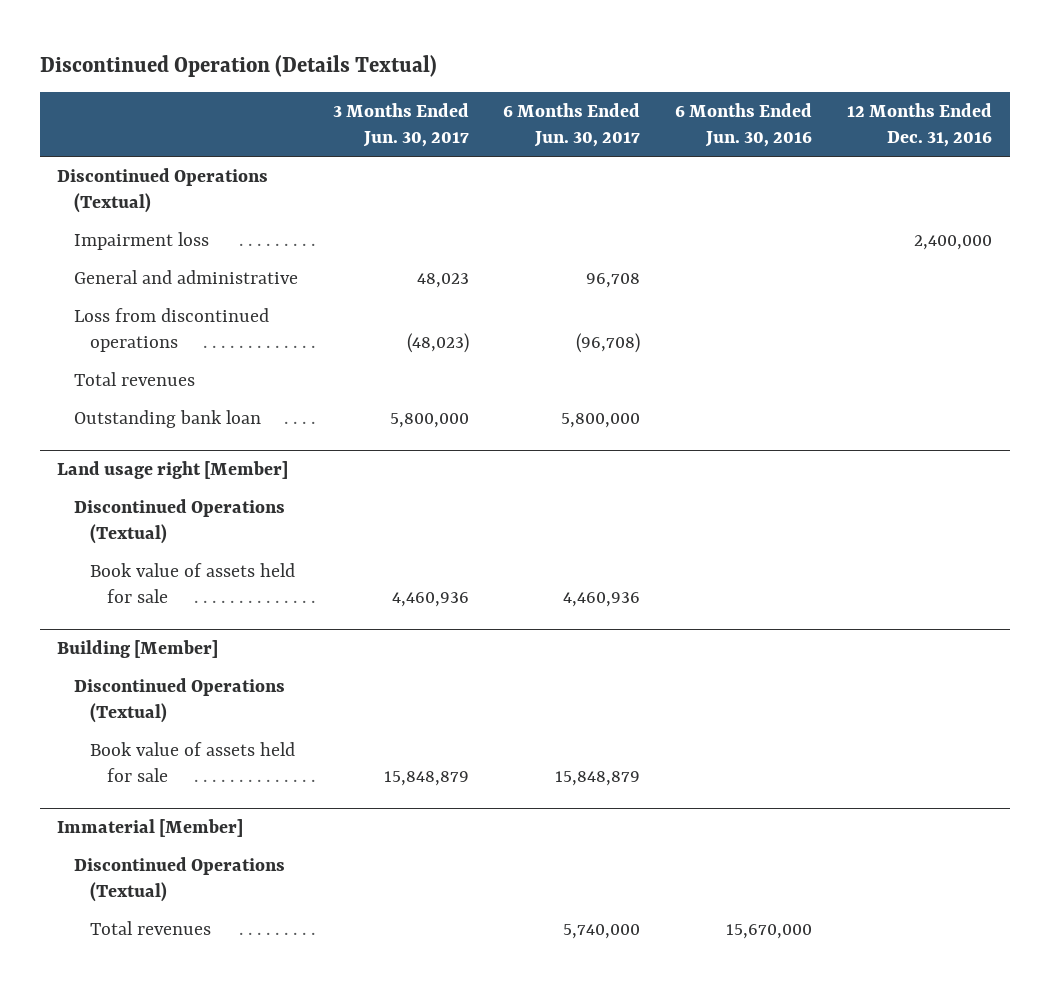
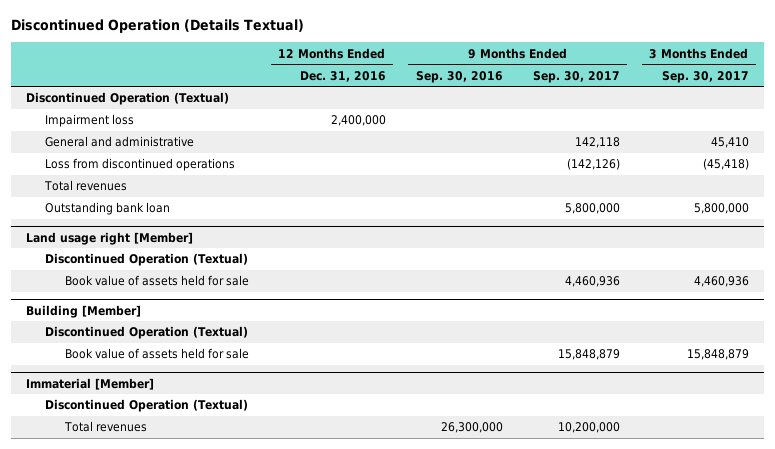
- | 3 Months Ended Jun. 30, 2017 | 6 Months Ended Jun. 30, 2017 | 6 Months Ended Jun. 30, 2016 | 12 Months Ended Dec. 31, 2016
+ | 12 Months Ended Dec. 31, 2016 | 9 Months Ended Sep. 30, 2016 | 9 Months Ended Sep. 30, 2017 | 3 Months Ended Sep. 30, 2017
- Discontinued Operations (Textual)
+ Discontinued Operation (Textual)
@ Land usage right [Member]
- Discontinued Operations (Textual)
+ Discontinued Operation (Textual)
@ Building [Member]
- Discontinued Operations (Textual)
+ Discontinued Operation (Textual)
@ Immaterial [Member]
- Discontinued Operations (Textual)
+ Discontinued Operation (Textual)

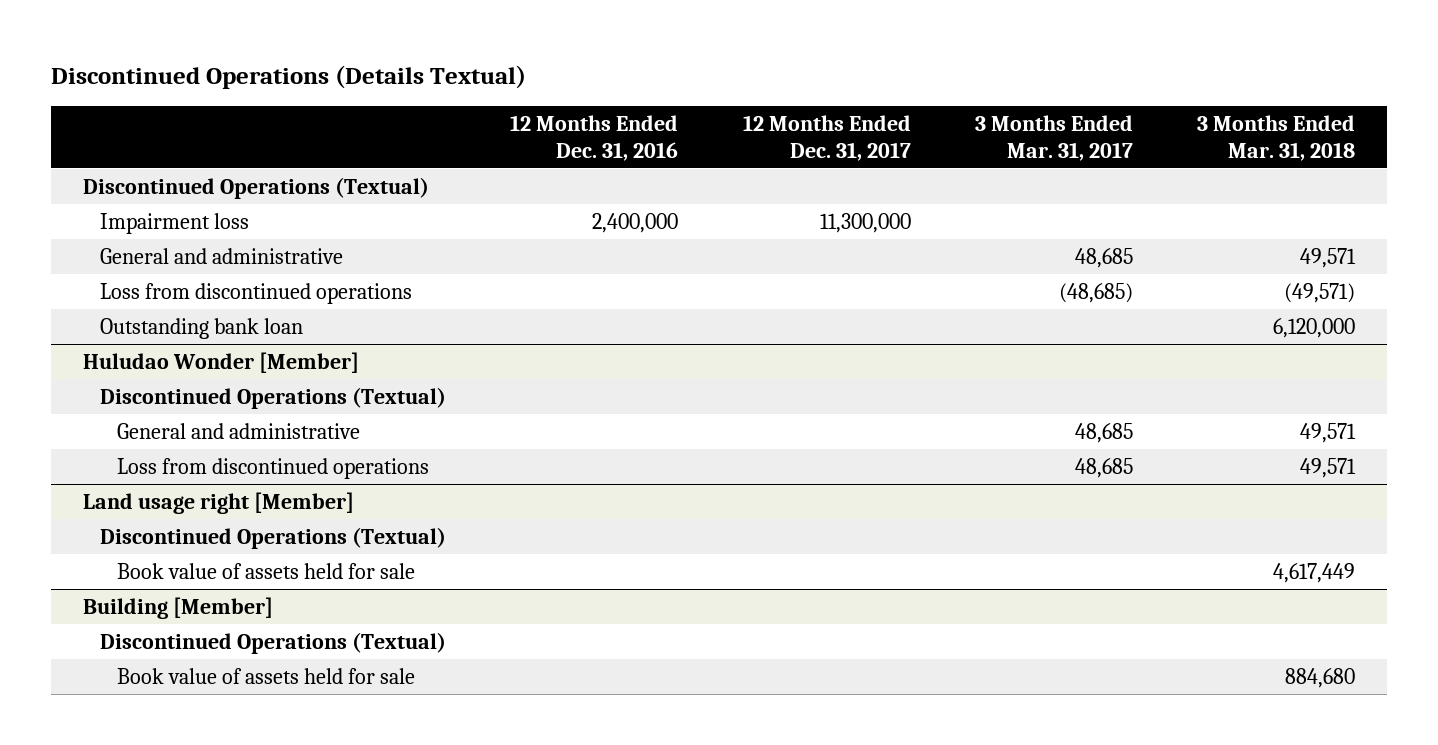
- Discontinued Operation (Details Textual)
+ Discontinued Operations (Details Textual)
- | 12 Months Ended Dec. 31, 2016 | 9 Months Ended Sep. 30, 2016 | 9 Months Ended Sep. 30, 2017 | 3 Months Ended Sep. 30, 2017
+ | 12 Months Ended Dec. 31, 2016 | 12 Months Ended Dec. 31, 2017 | 3 Months Ended Mar. 31, 2017 | 3 Months Ended Mar. 31, 2018
- Discontinued Operation (Textual)
+ Discontinued Operations (Textual)
- Total revenues
+ Huludao Wonder [Member]
+ Discontinued Operations (Textual)
+ General and administrative | | | 48,685 | 49,571
+ Loss from discontinued operations | | | 48,685 | 49,571
@ Land usage right [Member]
- Discontinued Operation (Textual)
+ Discontinued Operations (Textual)
@ Building [Member]
- Discontinued Operation (Textual)
+ Discontinued Operations (Textual)
- Immaterial [Member]
- Discontinued Operation (Textual)
- Total revenues | | 26,300,000 | 10,200,000 |

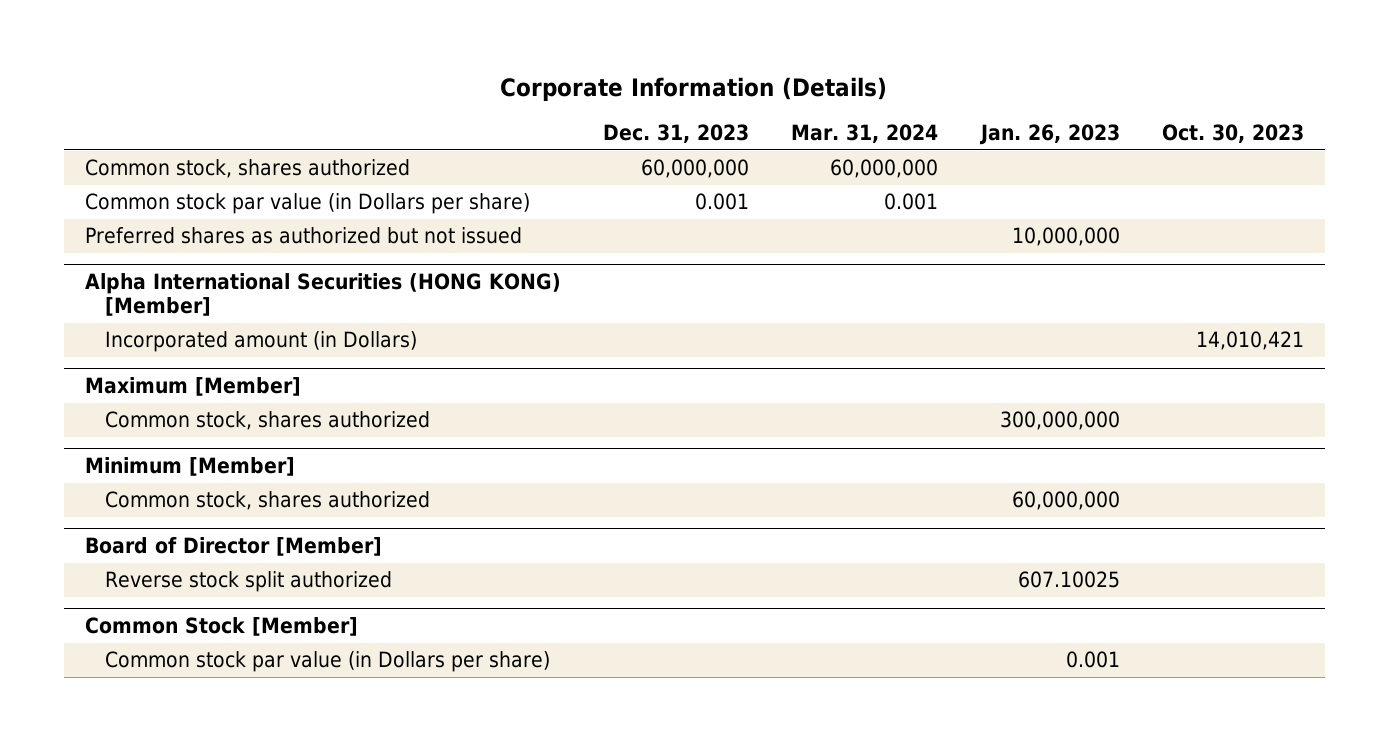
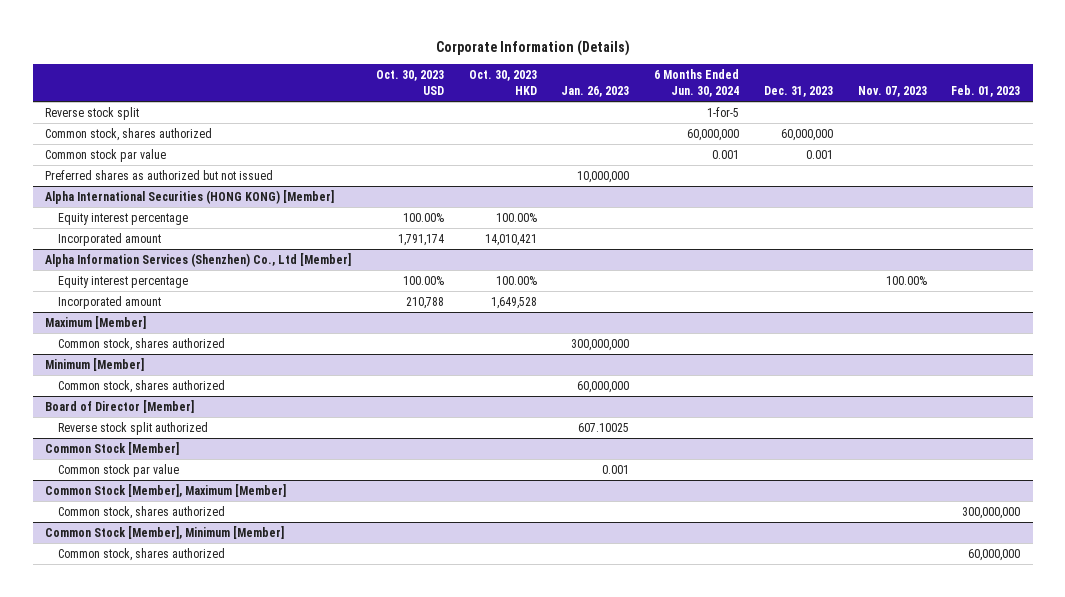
- | Dec. 31, 2023 | Mar. 31, 2024 | Jan. 26, 2023 | Oct. 30, 2023
+ | Oct. 30, 2023 USD | Oct. 30, 2023 HKD | Jan. 26, 2023 | 6 Months Ended Jun. 30, 2024 | Dec. 31, 2023 | Nov. 07, 2023 | Feb. 01, 2023
+ Reverse stock split | | | | 1-for-5 | | |
- Common stock par value (in Dollars per share) | 0.001 | 0.001 | |
+ Common stock par value | | | | 0.001 | 0.001 | |
@ Alpha International Securities (HONG KONG) [Member]
- Incorporated amount (in Dollars) | | | | 14,010,421
+ Equity interest percentage | 100.00% | 100.00% | | | | |
+ Incorporated amount | 1,791,174 | 14,010,421 | | | | |
+ Alpha Information Services (Shenzhen) Co., Ltd [Member]
+ Equity interest percentage | 100.00% | 100.00% | | | | 100.00% |
+ Incorporated amount | 210,788 | 1,649,528 | | | | |
@ Common Stock [Member]
- Common stock par value (in Dollars per share) | | | 0.001 |
+ Common stock par value | | | 0.001 | | | |
+ Common Stock [Member], Maximum [Member]
+ Common stock, shares authorized | | | | | | | 300,000,000
+ Common Stock [Member], Minimum [Member]
+ Common stock, shares authorized | | | | | | | 60,000,000

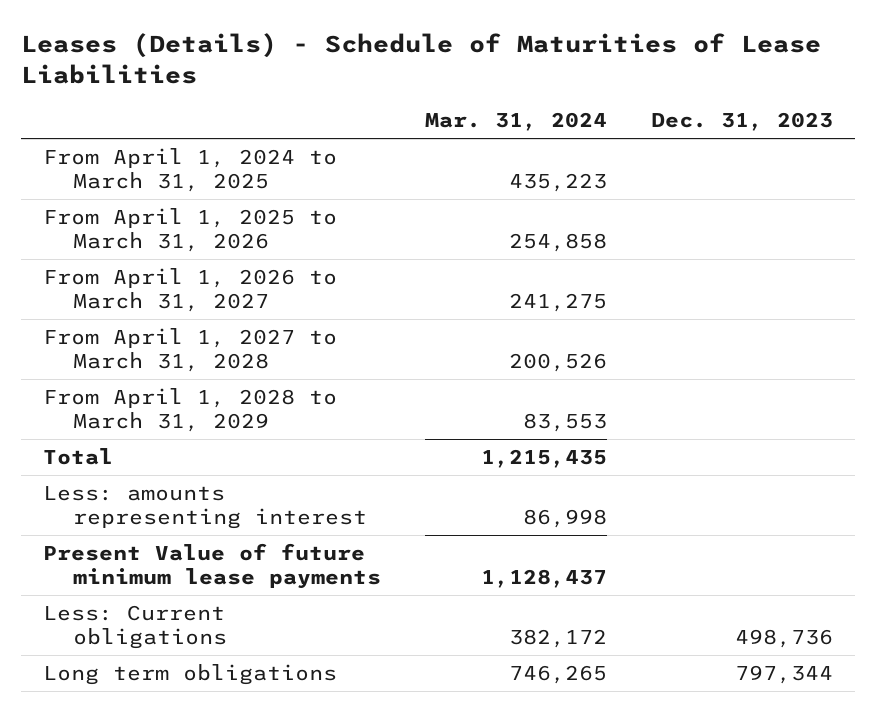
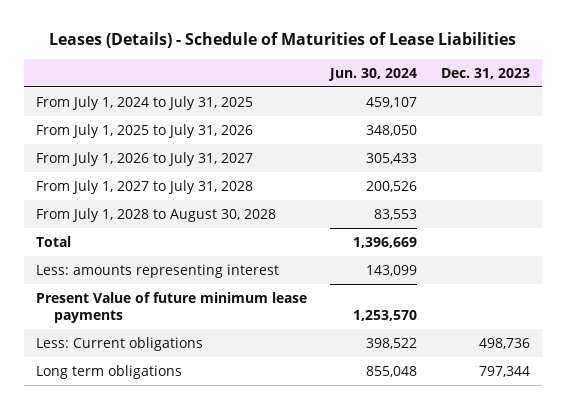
- | Mar. 31, 2024 | Dec. 31, 2023
+ | Jun. 30, 2024 | Dec. 31, 2023
- From April 1, 2024 to March 31, 2025 | 435,223 |
- From April 1, 2025 to March 31, 2026 | 254,858 |
- From April 1, 2026 to March 31, 2027 | 241,275 |
- From April 1, 2027 to March 31, 2028 | 200,526 |
- From April 1, 2028 to March 31, 2029 | 83,553 |
+ From July 1, 2024 to July 31, 2025 | 459,107 |
+ From July 1, 2025 to July 31, 2026 | 348,050 |
+ From July 1, 2026 to July 31, 2027 | 305,433 |
+ From July 1, 2027 to July 31, 2028 | 200,526 |
+ From July 1, 2028 to August 30, 2028 | 83,553 |

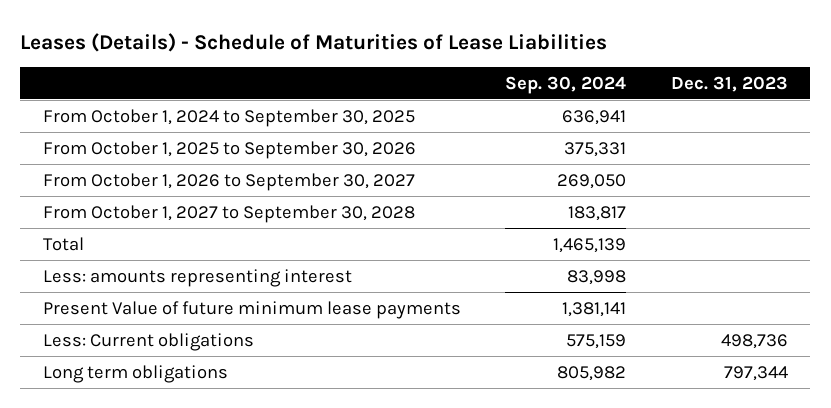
- | Jun. 30, 2024 | Dec. 31, 2023
+ | Sep. 30, 2024 | Dec. 31, 2023
- From July 1, 2024 to July 31, 2025 | 459,107 |
- From July 1, 2025 to July 31, 2026 | 348,050 |
- From July 1, 2026 to July 31, 2027 | 305,433 |
- From July 1, 2027 to July 31, 2028 | 200,526 |
- From July 1, 2028 to August 30, 2028 | 83,553 |
+ From October 1, 2024 to September 30, 2025 | 636,941 |
+ From October 1, 2025 to September 30, 2026 | 375,331 |
+ From October 1, 2026 to September 30, 2027 | 269,050 |
+ From October 1, 2027 to September 30, 2028 | 183,817 |

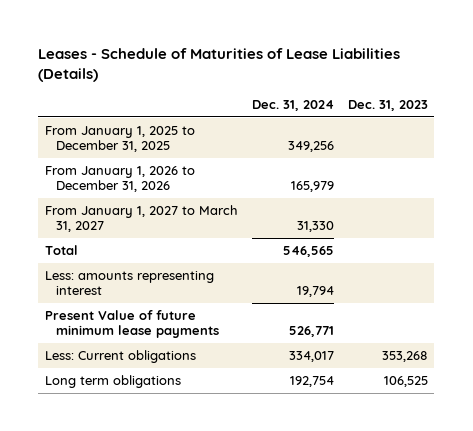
- Leases (Details) - Schedule of Maturities of Lease Liabilities
+ Leases - Schedule of Maturities of Lease Liabilities (Details)
- | Sep. 30, 2024 | Dec. 31, 2023
+ | Dec. 31, 2024 | Dec. 31, 2023
- From October 1, 2024 to September 30, 2025 | 636,941 |
- From October 1, 2025 to September 30, 2026 | 375,331 |
- From October 1, 2026 to September 30, 2027 | 269,050 |
- From October 1, 2027 to September 30, 2028 | 183,817 |
+ From January 1, 2025 to December 31, 2025 | 349,256 |
+ From January 1, 2026 to December 31, 2026 | 165,979 |
+ From January 1, 2027 to March 31, 2027 | 31,330 |
- Less: Current obligations | 575,159 | 498,736
- Long term obligations | 805,982 | 797,344
+ Less: Current obligations | 334,017 | 353,268
+ Long term obligations | 192,754 | 106,525

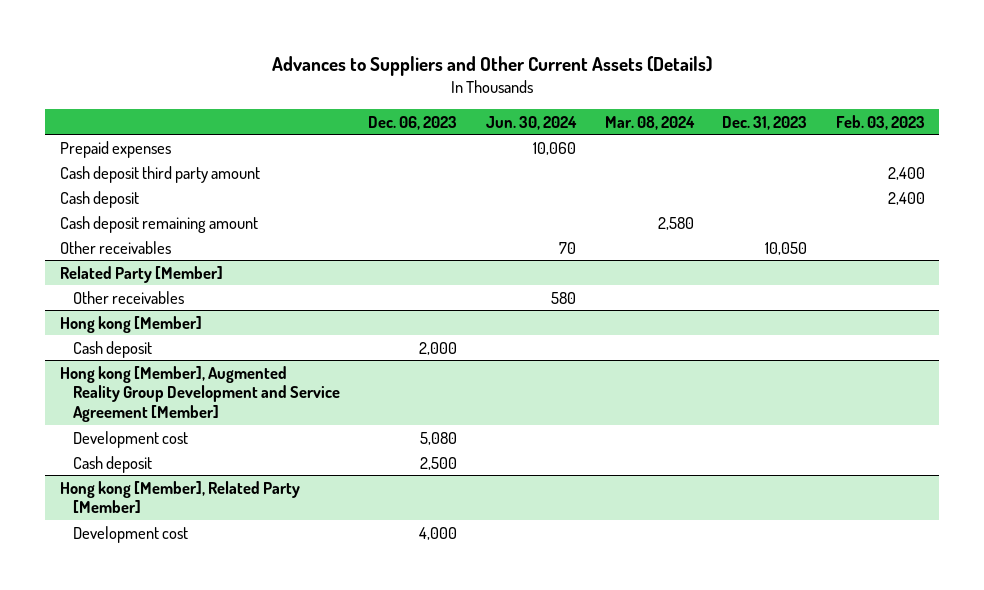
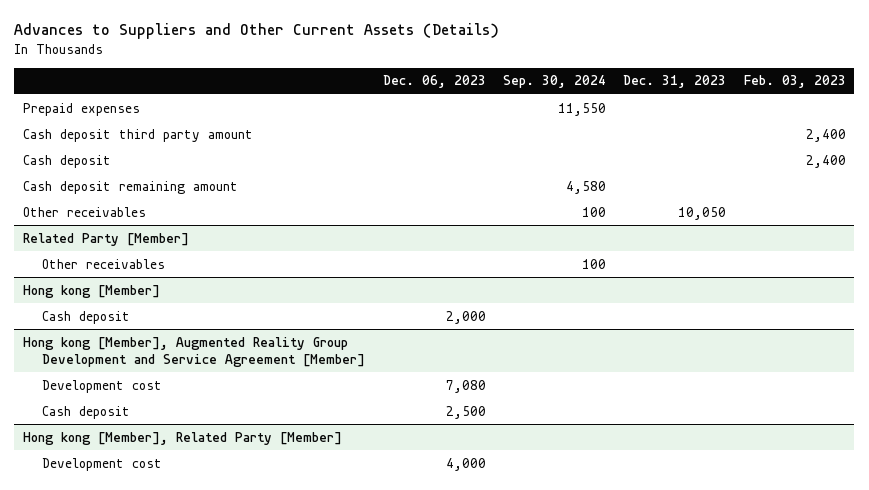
- | Dec. 06, 2023 | Jun. 30, 2024 | Mar. 08, 2024 | Dec. 31, 2023 | Feb. 03, 2023
+ | Dec. 06, 2023 | Sep. 30, 2024 | Dec. 31, 2023 | Feb. 03, 2023
@ Hong kong [Member], Augmented Reality Group Development and Service Agreement [Member]
- Development cost | 5,080 | | | |
+ Development cost | 7,080 | | |

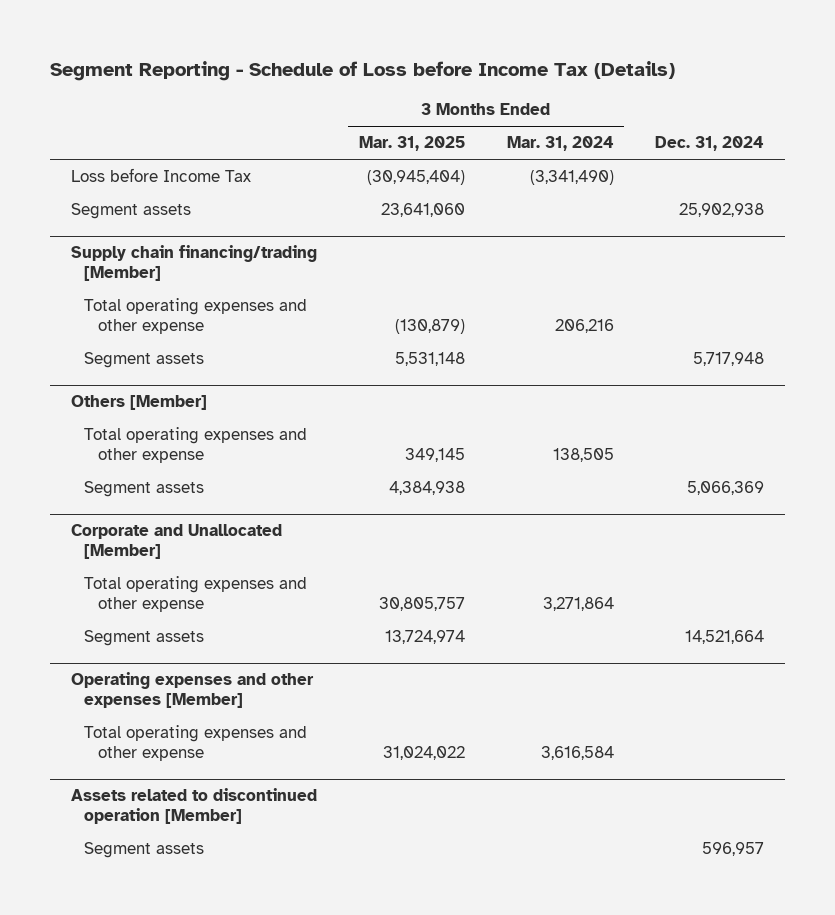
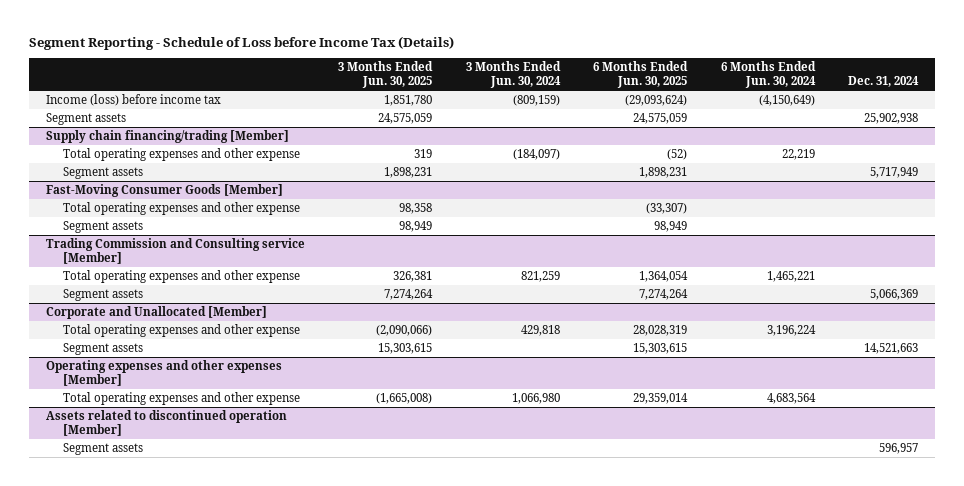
- | 3 Months Ended Mar. 31, 2025 | 3 Months Ended Mar. 31, 2024 | Dec. 31, 2024
+ | 3 Months Ended Jun. 30, 2025 | 3 Months Ended Jun. 30, 2024 | 6 Months Ended Jun. 30, 2025 | 6 Months Ended Jun. 30, 2024 | Dec. 31, 2024
- Loss before Income Tax | (30,945,404) | (3,341,490) |
+ Income (loss) before income tax | 1,851,780 | (809,159) | (29,093,624) | (4,150,649) |
@ Supply chain financing/trading [Member]
- Segment assets | 5,531,148 | | 5,717,948
- Others [Member]
@ Supply chain financing/trading [Member]
+ Segment assets | 1,898,231 | | 1,898,231 | | 5,717,949
+ Fast-Moving Consumer Goods [Member]
+ Total operating expenses and other expense | 98,358 | | (33,307) | |
+ Segment assets | 98,949 | | 98,949 | |
+ Trading Commission and Consulting service [Member]
@ Corporate and Unallocated [Member]
- Segment assets | 13,724,974 | | 14,521,664
+ Segment assets | 15,303,615 | | 15,303,615 | | 14,521,663

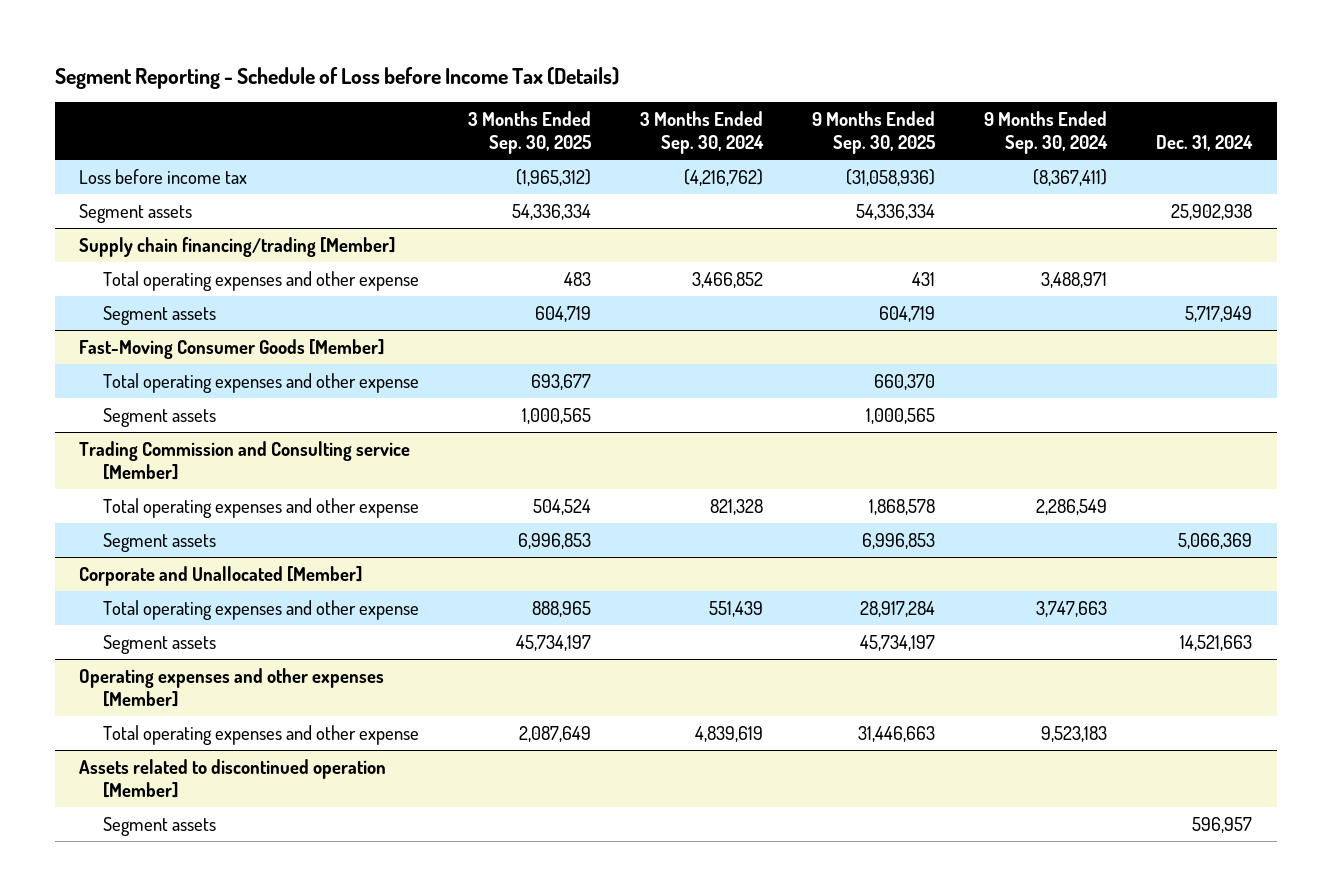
- | 3 Months Ended Jun. 30, 2025 | 3 Months Ended Jun. 30, 2024 | 6 Months Ended Jun. 30, 2025 | 6 Months Ended Jun. 30, 2024 | Dec. 31, 2024
+ | 3 Months Ended Sep. 30, 2025 | 3 Months Ended Sep. 30, 2024 | 9 Months Ended Sep. 30, 2025 | 9 Months Ended Sep. 30, 2024 | Dec. 31, 2024
- Income (loss) before income tax | 1,851,780 | (809,159) | (29,093,624) | (4,150,649) |
+ Loss before income tax | (1,965,312) | (4,216,762) | (31,058,936) | (8,367,411) |

